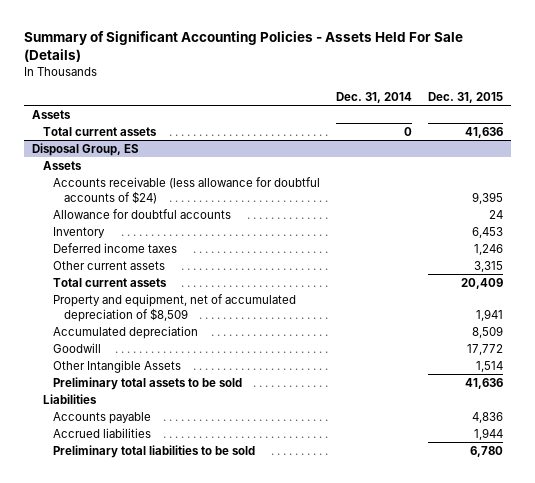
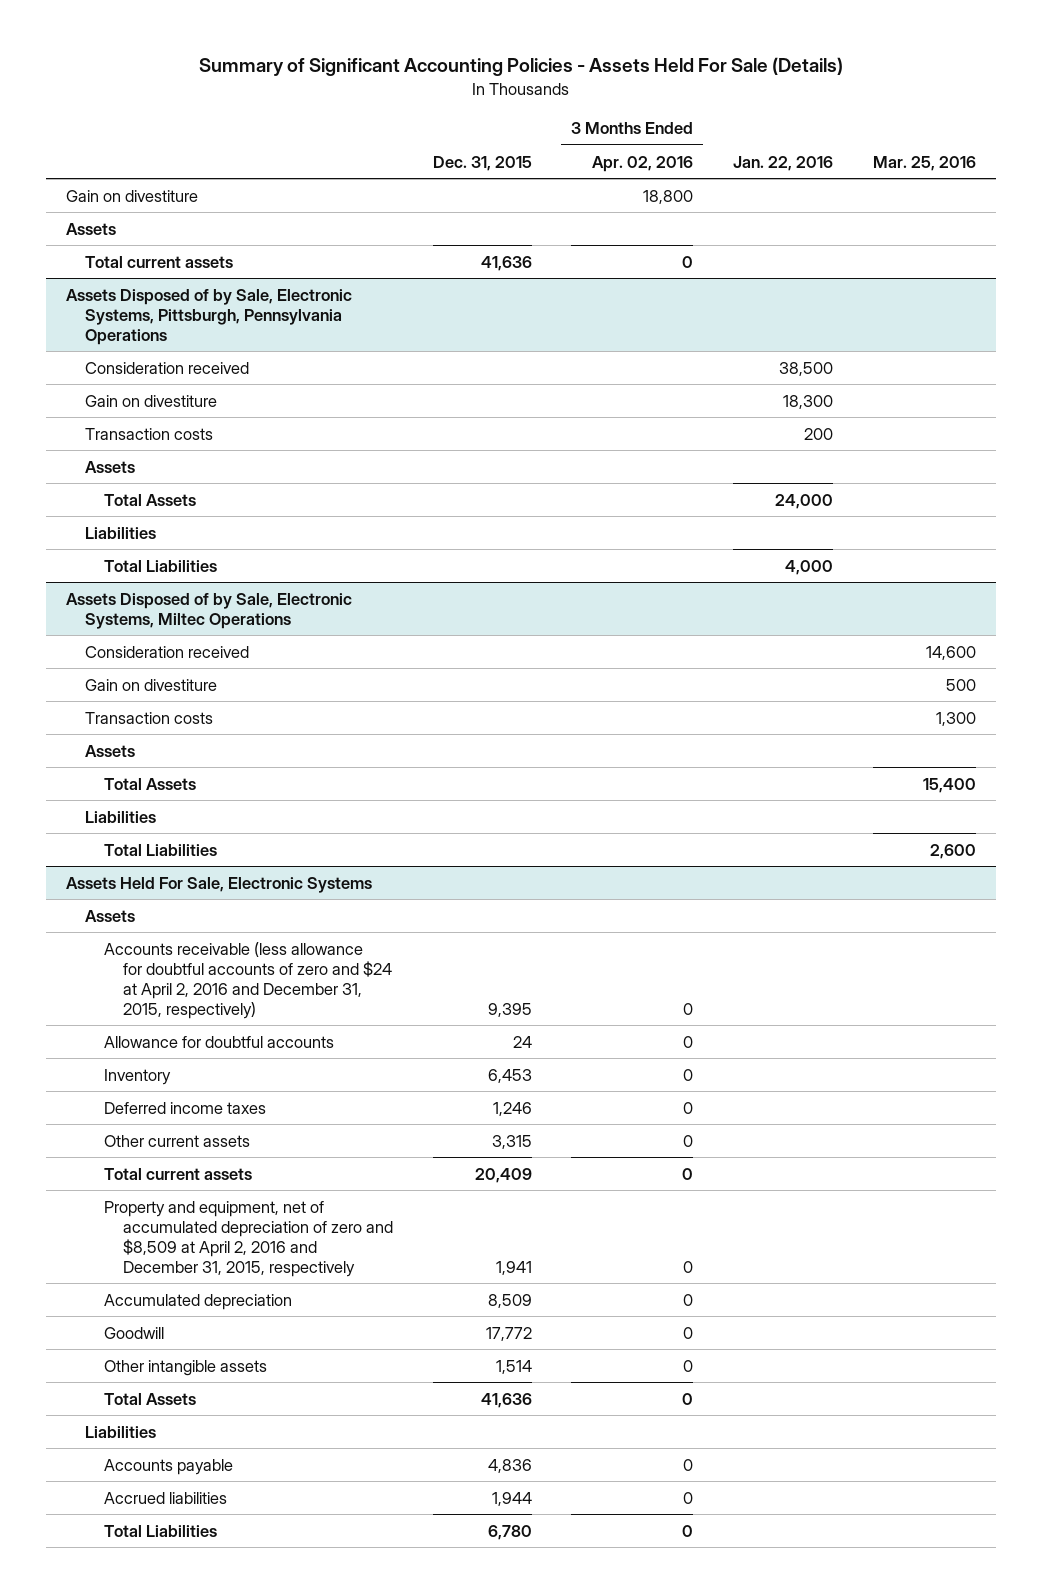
- | Dec. 31, 2014 | Dec. 31, 2015
+ | Dec. 31, 2015 | 3 Months Ended Apr. 02, 2016 | Jan. 22, 2016 | Mar. 25, 2016
+ Gain on divestiture | | 18,800 | |
- Disposal Group, ES
+ Assets Disposed of by Sale, Electronic Systems, Pittsburgh, Pennsylvania Operations
+ Consideration received | | | 38,500 |
+ Gain on divestiture | | | 18,300 |
+ Transaction costs | | | 200 |
+ Assets
+ Total Assets | | | 24,000 |
+ Liabilities
+ Total Liabilities | | | 4,000 |
+ Assets Disposed of by Sale, Electronic Systems, Miltec Operations
+ Consideration received | | | | 14,600
+ Gain on divestiture | | | | 500
+ Transaction costs | | | | 1,300
+ Assets
+ Total Assets | | | | 15,400
+ Liabilities
+ Total Liabilities | | | | 2,600
+ Assets Held For Sale, Electronic Systems
- Accounts receivable (less allowance for doubtful accounts of $24) | | 9,395
+ Accounts receivable (less allowance for doubtful accounts of zero and $24 at April 2, 2016 and December 31, 2015, respectively) | 9,395 | 0 | |
- Property and equipment, net of accumulated depreciation of $8,509 | | 1,941
+ Property and equipment, net of accumulated depreciation of zero and $8,509 at April 2, 2016 and December 31, 2015, respectively | 1,941 | 0 | |
- Other Intangible Assets | | 1,514
- Preliminary total assets to be sold | | 41,636
+ Other intangible assets | 1,514 | 0 | |
+ Total Assets | 41,636 | 0 | |
- Preliminary total liabilities to be sold | | 6,780
+ Total Liabilities | 6,780 | 0 | |

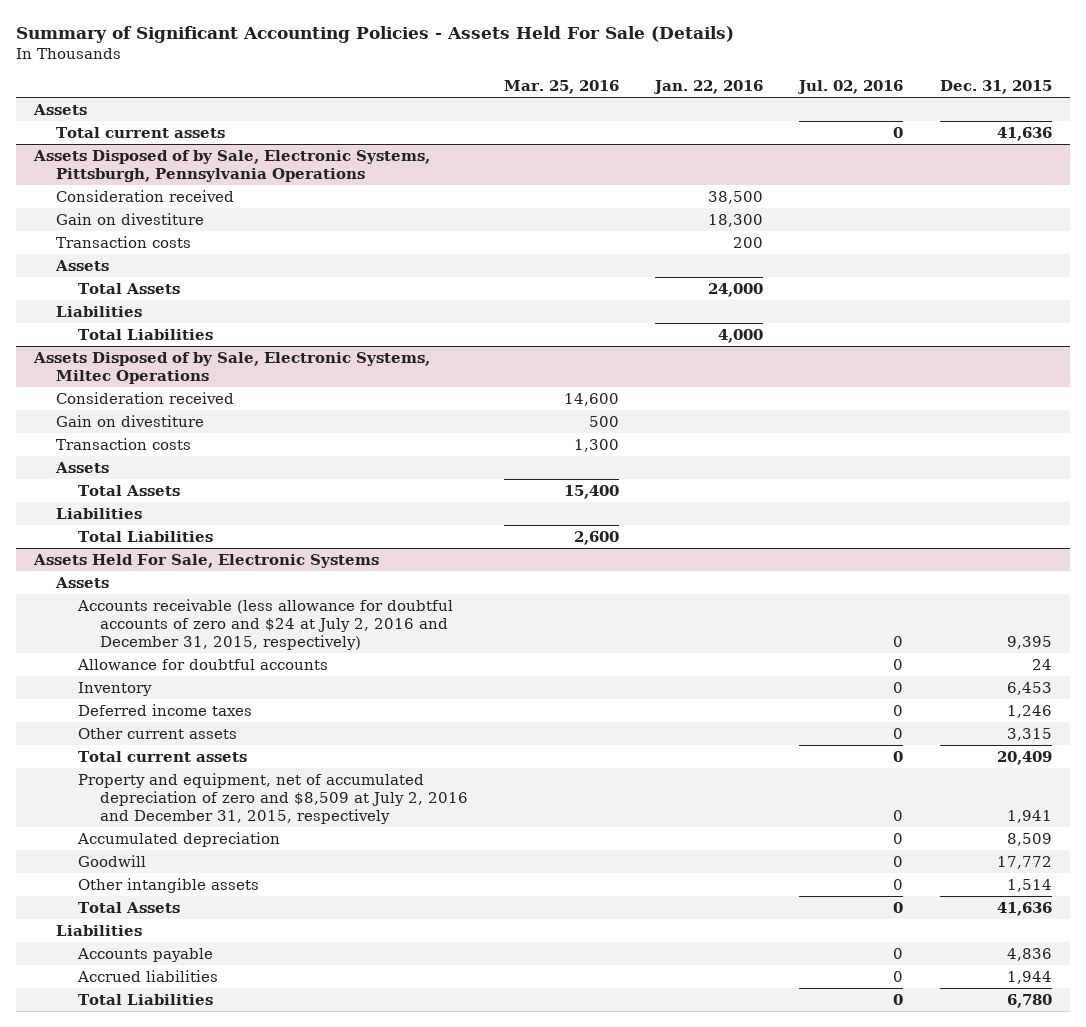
- | Dec. 31, 2015 | 3 Months Ended Apr. 02, 2016 | Jan. 22, 2016 | Mar. 25, 2016
+ | Mar. 25, 2016 | Jan. 22, 2016 | Jul. 02, 2016 | Dec. 31, 2015
- Gain on divestiture | | 18,800 | |
@ Assets Held For Sale, Electronic Systems
- Accounts receivable (less allowance for doubtful accounts of zero and $24 at April 2, 2016 and December 31, 2015, respectively) | 9,395 | 0 | |
+ Accounts receivable (less allowance for doubtful accounts of zero and $24 at July 2, 2016 and December 31, 2015, respectively) | | | 0 | 9,395
- Property and equipment, net of accumulated depreciation of zero and $8,509 at April 2, 2016 and December 31, 2015, respectively | 1,941 | 0 | |
+ Property and equipment, net of accumulated depreciation of zero and $8,509 at July 2, 2016 and December 31, 2015, respectively | | | 0 | 1,941

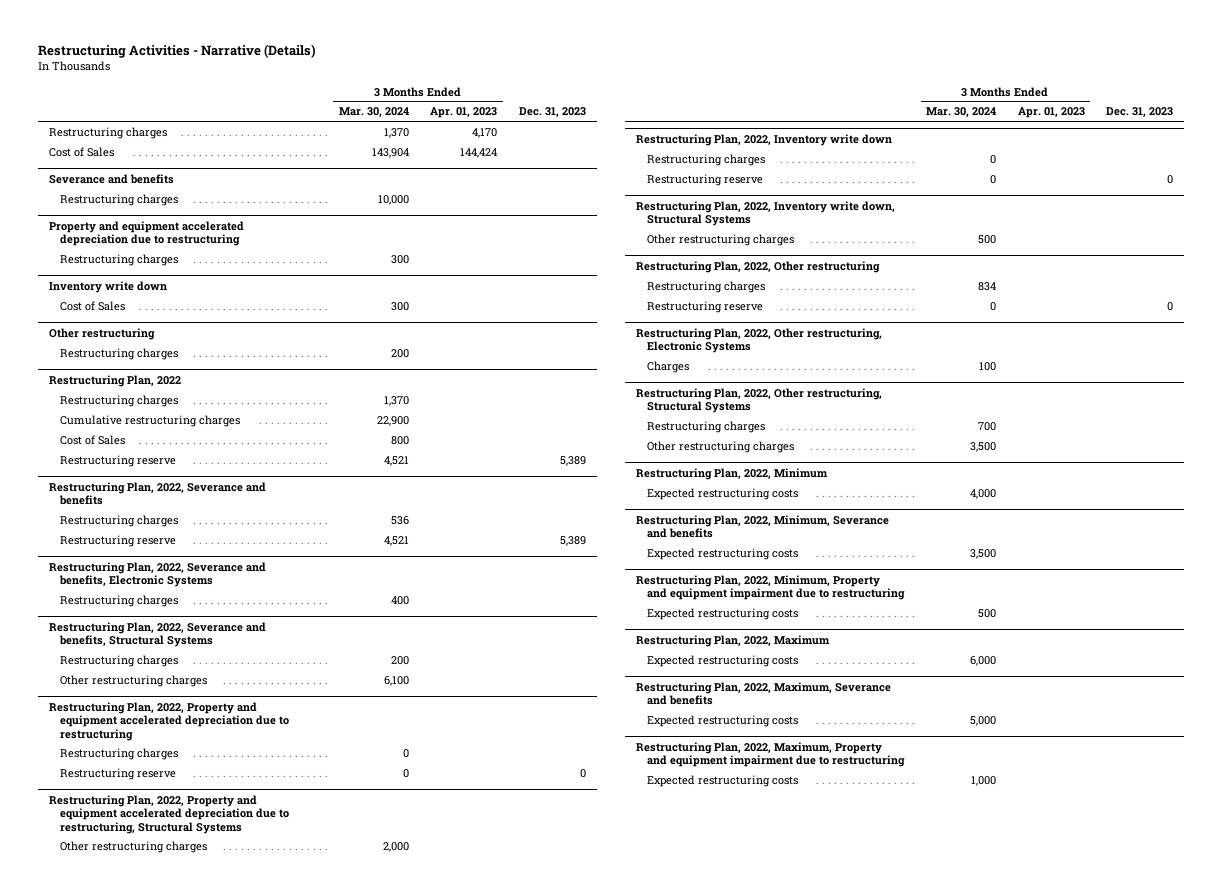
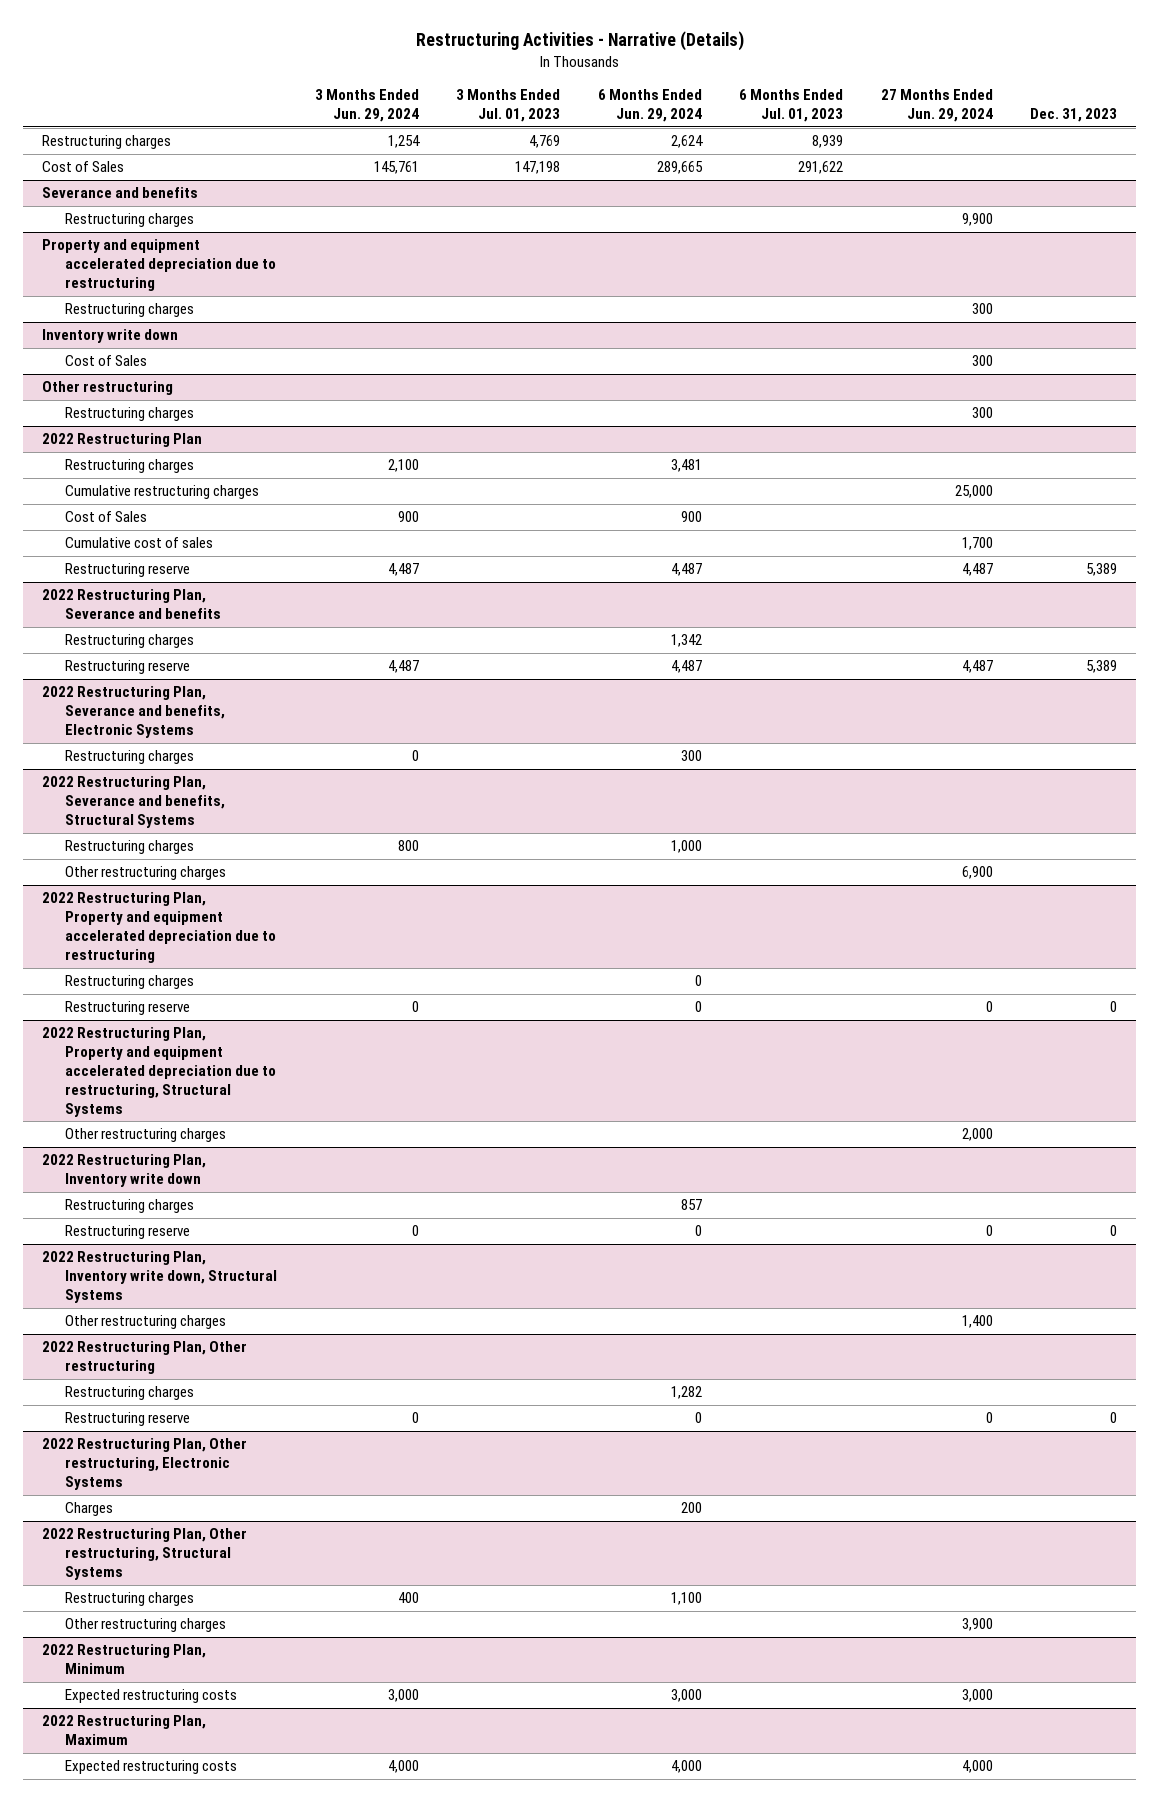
- | 3 Months Ended Mar. 30, 2024 | 3 Months Ended Apr. 01, 2023 | Dec. 31, 2023
+ | 3 Months Ended Jun. 29, 2024 | 3 Months Ended Jul. 01, 2023 | 6 Months Ended Jun. 29, 2024 | 6 Months Ended Jul. 01, 2023 | 27 Months Ended Jun. 29, 2024 | Dec. 31, 2023
- Restructuring Plan, 2022
+ 2022 Restructuring Plan
+ Cumulative cost of sales | | | | | 1,700 |
- Restructuring Plan, 2022, Severance and benefits
+ 2022 Restructuring Plan, Severance and benefits
- Restructuring Plan, 2022, Severance and benefits, Electronic Systems
+ 2022 Restructuring Plan, Severance and benefits, Electronic Systems
- Restructuring Plan, 2022, Severance and benefits, Structural Systems
+ 2022 Restructuring Plan, Severance and benefits, Structural Systems
- Restructuring Plan, 2022, Property and equipment accelerated depreciation due to restructuring
+ 2022 Restructuring Plan, Property and equipment accelerated depreciation due to restructuring
- Restructuring Plan, 2022, Property and equipment accelerated depreciation due to restructuring, Structural Systems
+ 2022 Restructuring Plan, Property and equipment accelerated depreciation due to restructuring, Structural Systems
- Restructuring Plan, 2022, Inventory write down
+ 2022 Restructuring Plan, Inventory write down
- Restructuring Plan, 2022, Inventory write down, Structural Systems
+ 2022 Restructuring Plan, Inventory write down, Structural Systems
- Restructuring Plan, 2022, Other restructuring
+ 2022 Restructuring Plan, Other restructuring
- Restructuring Plan, 2022, Other restructuring, Electronic Systems
+ 2022 Restructuring Plan, Other restructuring, Electronic Systems
- Restructuring Plan, 2022, Other restructuring, Structural Systems
+ 2022 Restructuring Plan, Other restructuring, Structural Systems
- Restructuring Plan, 2022, Minimum
+ 2022 Restructuring Plan, Minimum
- Restructuring Plan, 2022, Minimum, Severance and benefits
- Expected restructuring costs | 3,500 | |
- Restructuring Plan, 2022, Minimum, Property and equipment impairment due to restructuring
- Expected restructuring costs | 500 | |
- Restructuring Plan, 2022, Maximum
+ 2022 Restructuring Plan, Maximum
- Restructuring Plan, 2022, Maximum, Severance and benefits
- Expected restructuring costs | 5,000 | |
- Restructuring Plan, 2022, Maximum, Property and equipment impairment due to restructuring
- Expected restructuring costs | 1,000 | |

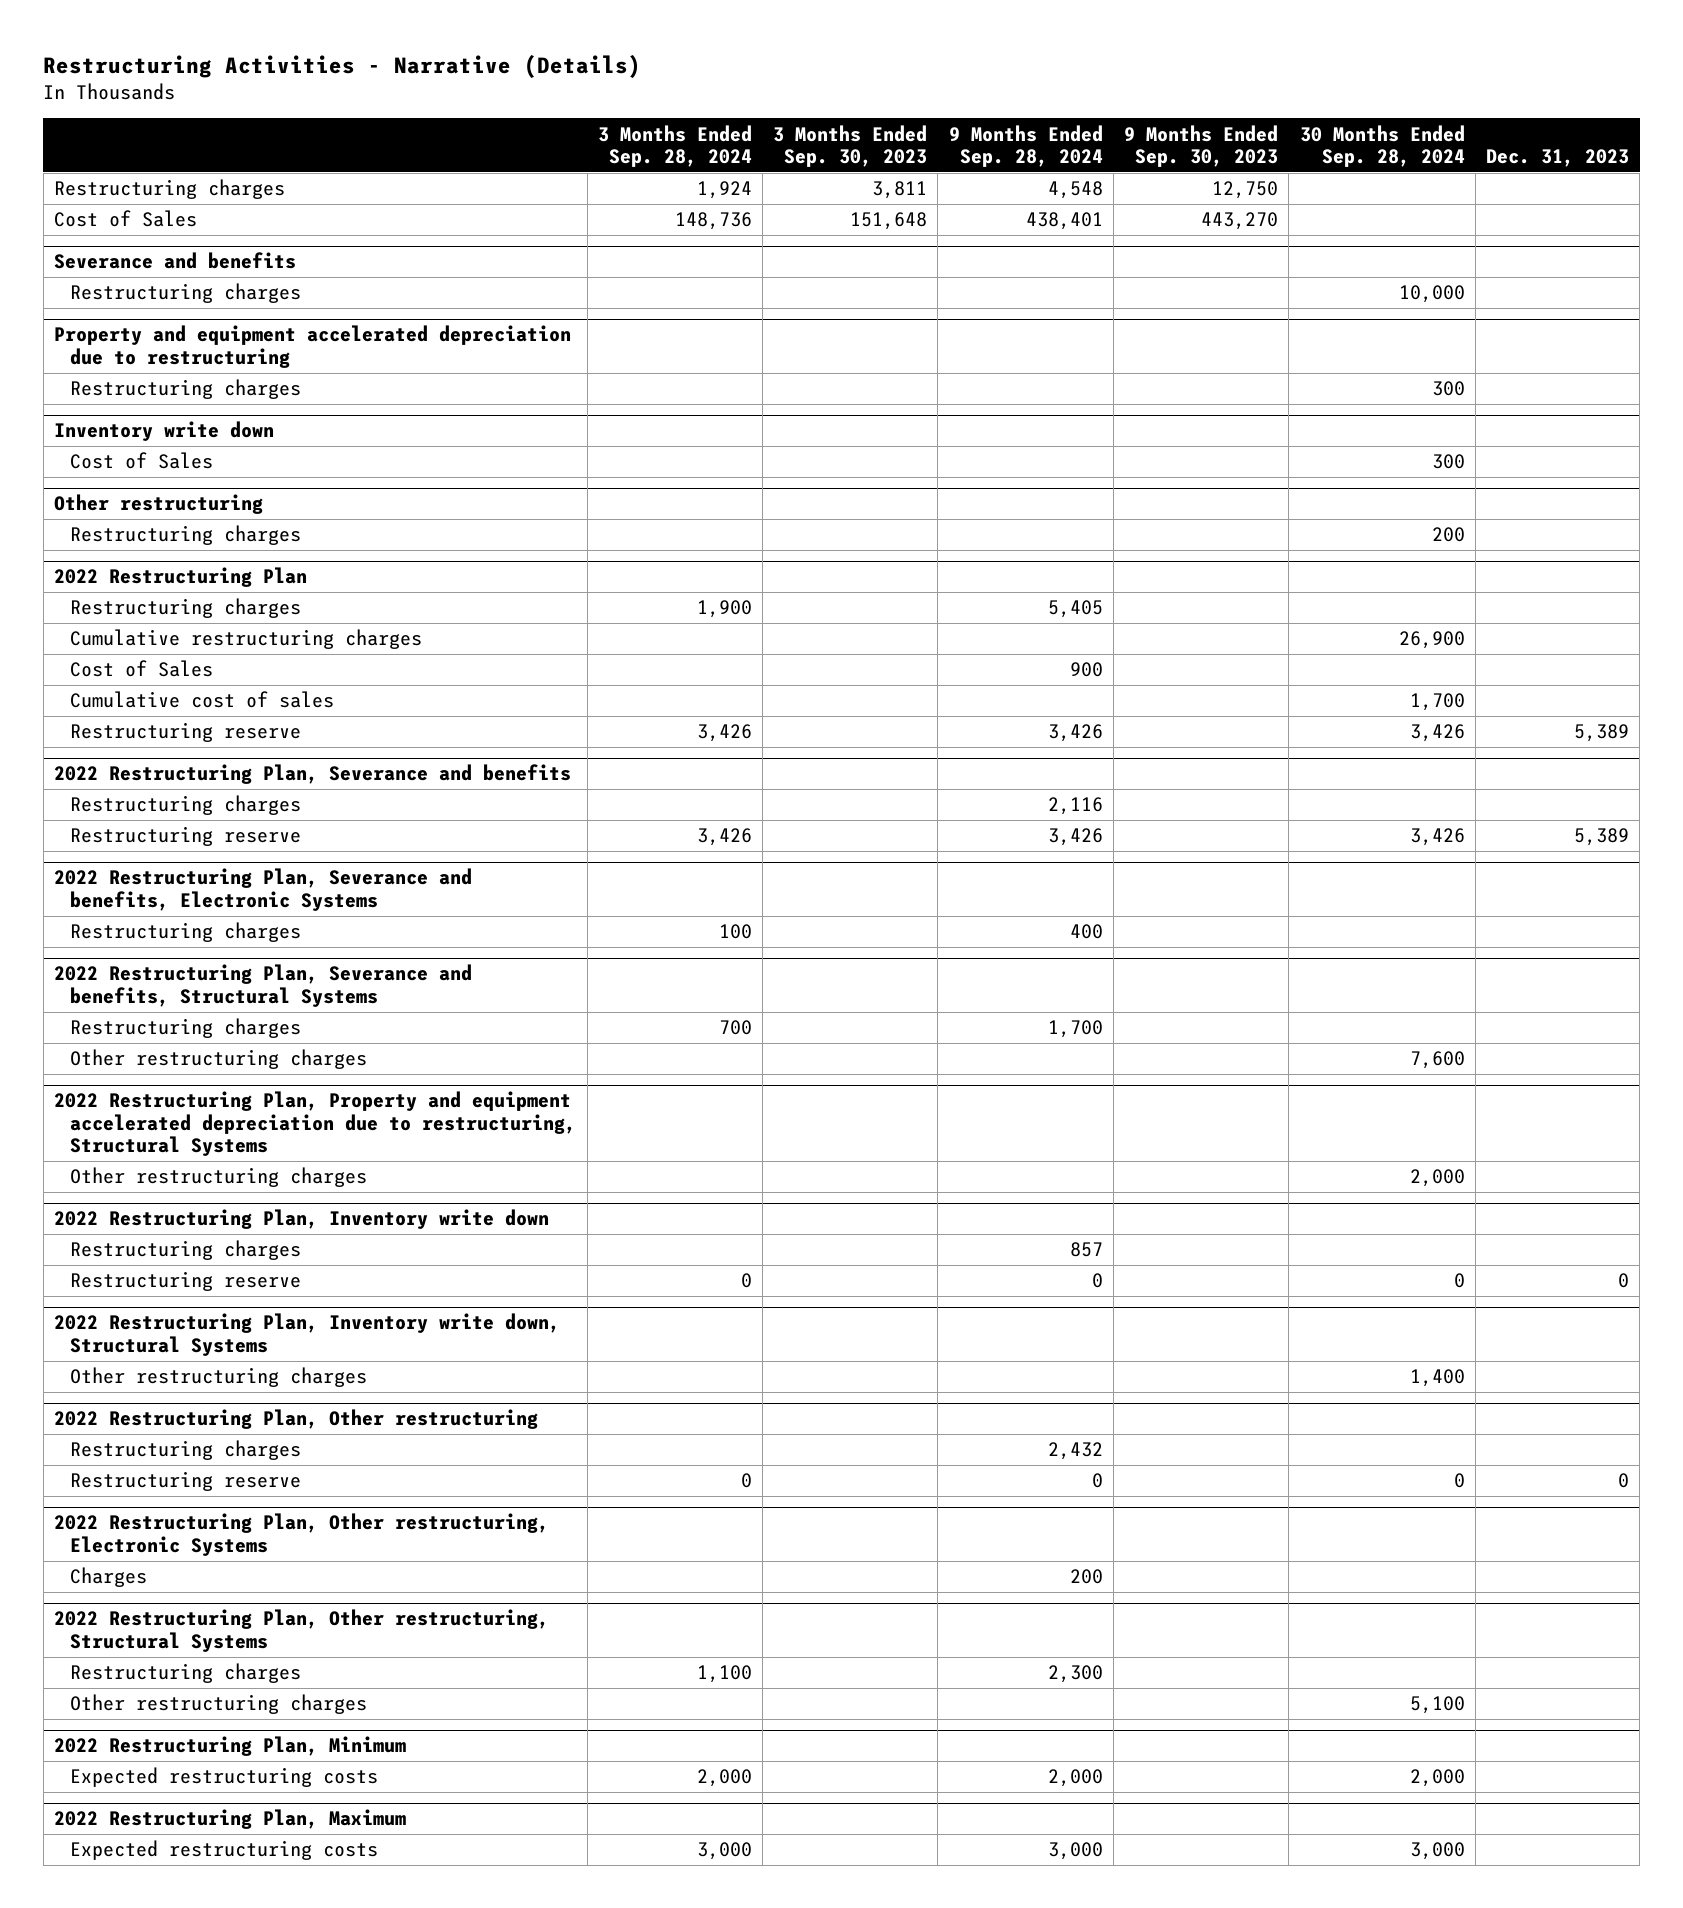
- | 3 Months Ended Jun. 29, 2024 | 3 Months Ended Jul. 01, 2023 | 6 Months Ended Jun. 29, 2024 | 6 Months Ended Jul. 01, 2023 | 27 Months Ended Jun. 29, 2024 | Dec. 31, 2023
+ | 3 Months Ended Sep. 28, 2024 | 3 Months Ended Sep. 30, 2023 | 9 Months Ended Sep. 28, 2024 | 9 Months Ended Sep. 30, 2023 | 30 Months Ended Sep. 28, 2024 | Dec. 31, 2023
- 2022 Restructuring Plan, Property and equipment accelerated depreciation due to restructuring
- Restructuring charges | | | 0 | | |
- Restructuring reserve | 0 | | 0 | | 0 | 0

